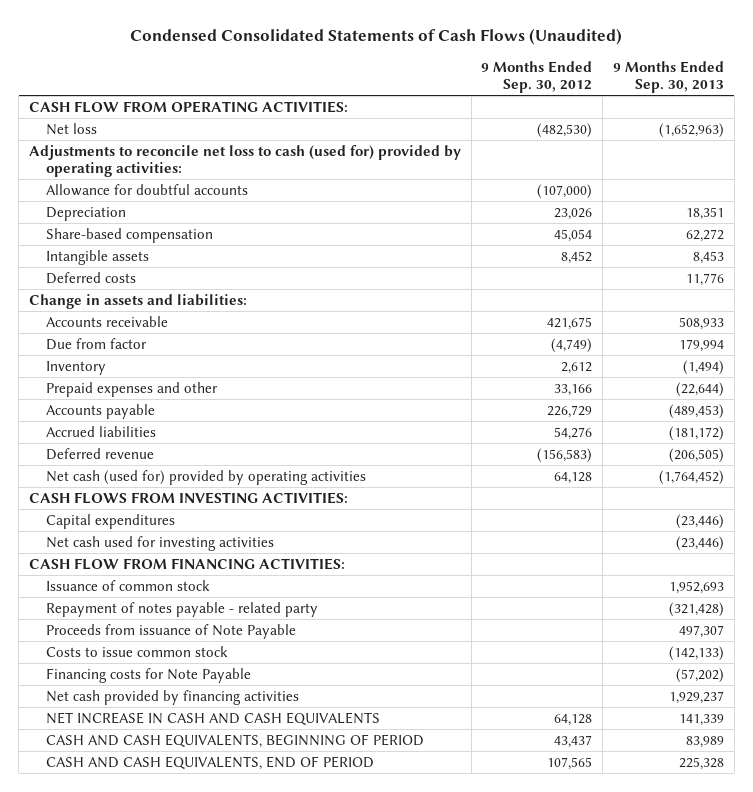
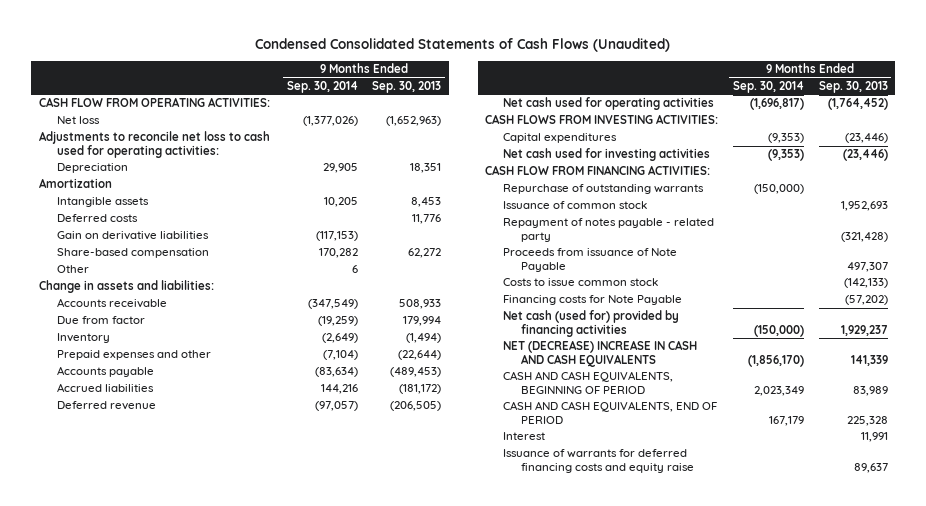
- | 9 Months Ended Sep. 30, 2012 | 9 Months Ended Sep. 30, 2013
+ | 9 Months Ended Sep. 30, 2014 | 9 Months Ended Sep. 30, 2013
- Adjustments to reconcile net loss to cash (used for) provided by operating activities:
- Allowance for doubtful accounts | (107,000) |
+ Adjustments to reconcile net loss to cash used for operating activities:
+ Amortization
+ Gain on derivative liabilities | (117,153) |
moved down: Share-based compensation | 170,282 | 62,272
+ Other | 6 |
- Net cash (used for) provided by operating activities | 64,128 | (1,764,452)
+ Net cash used for operating activities | (1,696,817) | (1,764,452)
+ Repurchase of outstanding warrants | (150,000) |
- Net cash provided by financing activities | | 1,929,237
- NET INCREASE IN CASH AND CASH EQUIVALENTS | 64,128 | 141,339
+ Net cash (used for) provided by financing activities | (150,000) | 1,929,237
+ NET (DECREASE) INCREASE IN CASH AND CASH EQUIVALENTS | (1,856,170) | 141,339
+ Interest | | 11,991
+ Issuance of warrants for deferred financing costs and equity raise | | 89,637

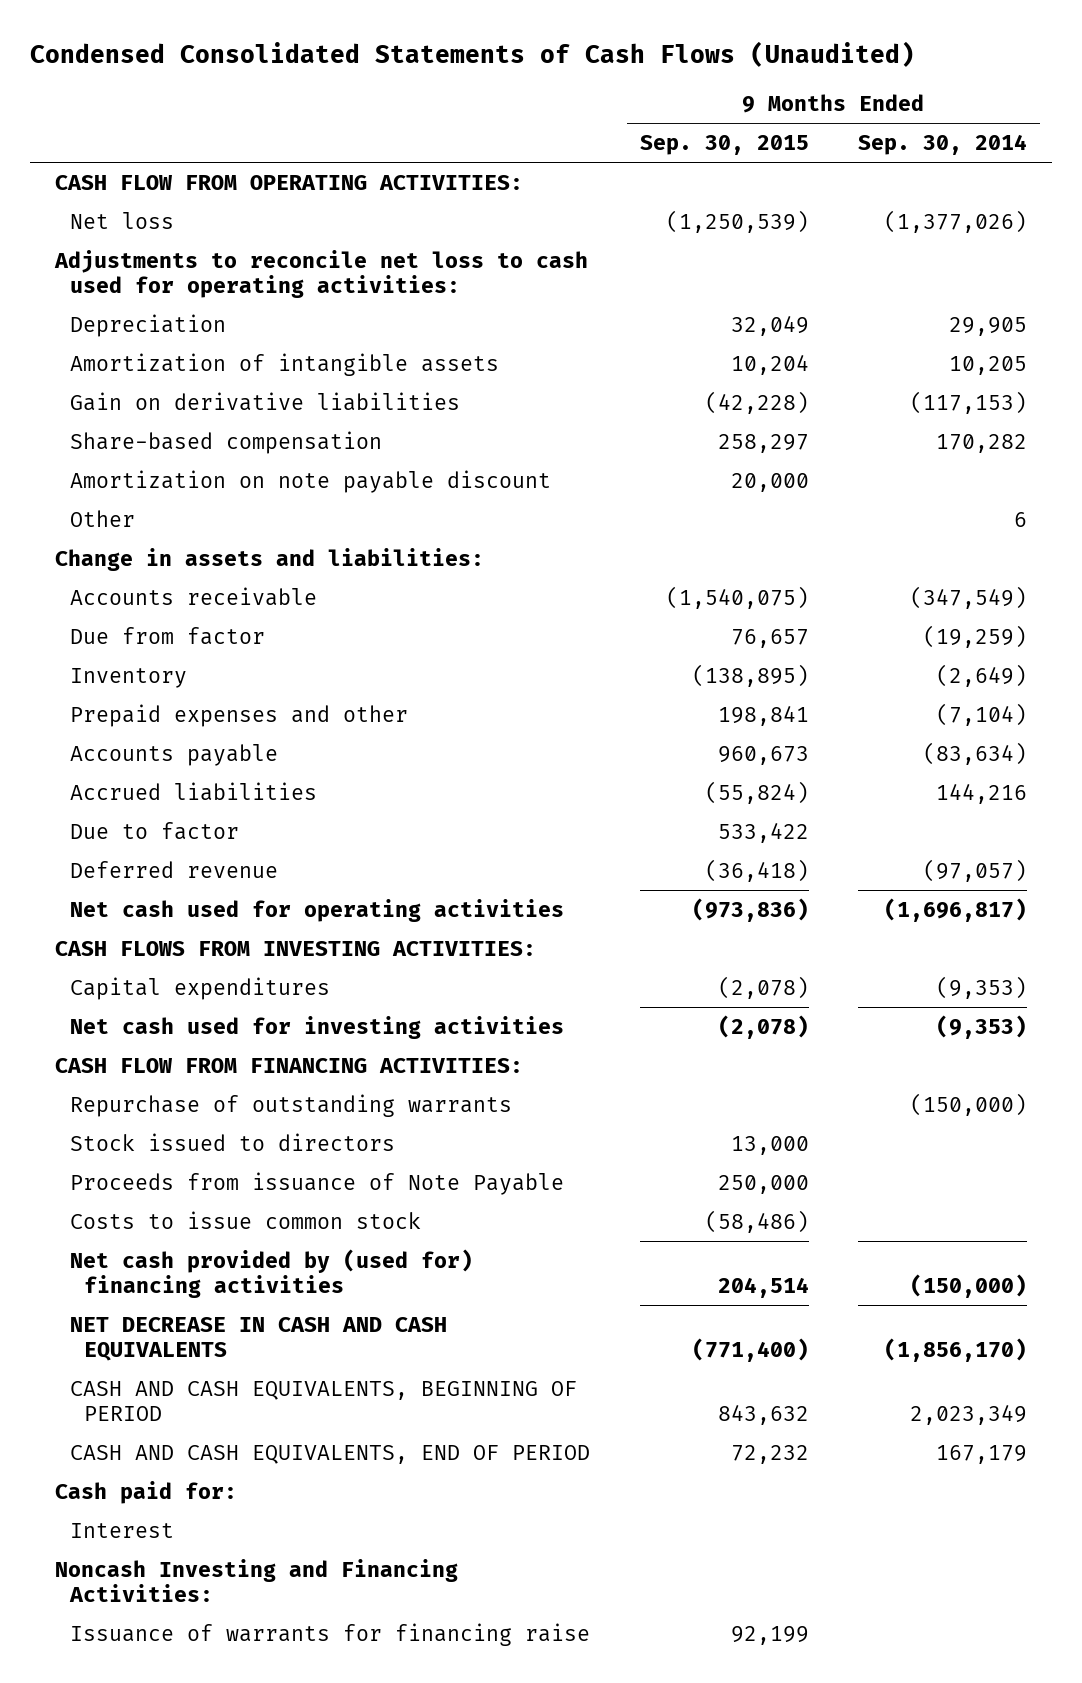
- | 9 Months Ended Sep. 30, 2014 | 9 Months Ended Sep. 30, 2013
+ | 9 Months Ended Sep. 30, 2015 | 9 Months Ended Sep. 30, 2014
- Amortization
- Intangible assets | 10,205 | 8,453
- Deferred costs | | 11,776
+ Amortization of intangible assets | 10,204 | 10,205
+ Amortization on note payable discount | 20,000 |
+ Due to factor | 533,422 |
- Issuance of common stock | | 1,952,693
- Repayment of notes payable - related party | | (321,428)
+ Stock issued to directors | 13,000 |
- Financing costs for Note Payable | | (57,202)
- Net cash (used for) provided by financing activities | (150,000) | 1,929,237
- NET (DECREASE) INCREASE IN CASH AND CASH EQUIVALENTS | (1,856,170) | 141,339
+ Net cash provided by (used for) financing activities | 204,514 | (150,000)
+ NET DECREASE IN CASH AND CASH EQUIVALENTS | (771,400) | (1,856,170)
+ Cash paid for:
- Issuance of warrants for deferred financing costs and equity raise | | 89,637
+ Noncash Investing and Financing Activities:
+ Issuance of warrants for financing raise | 92,199 |

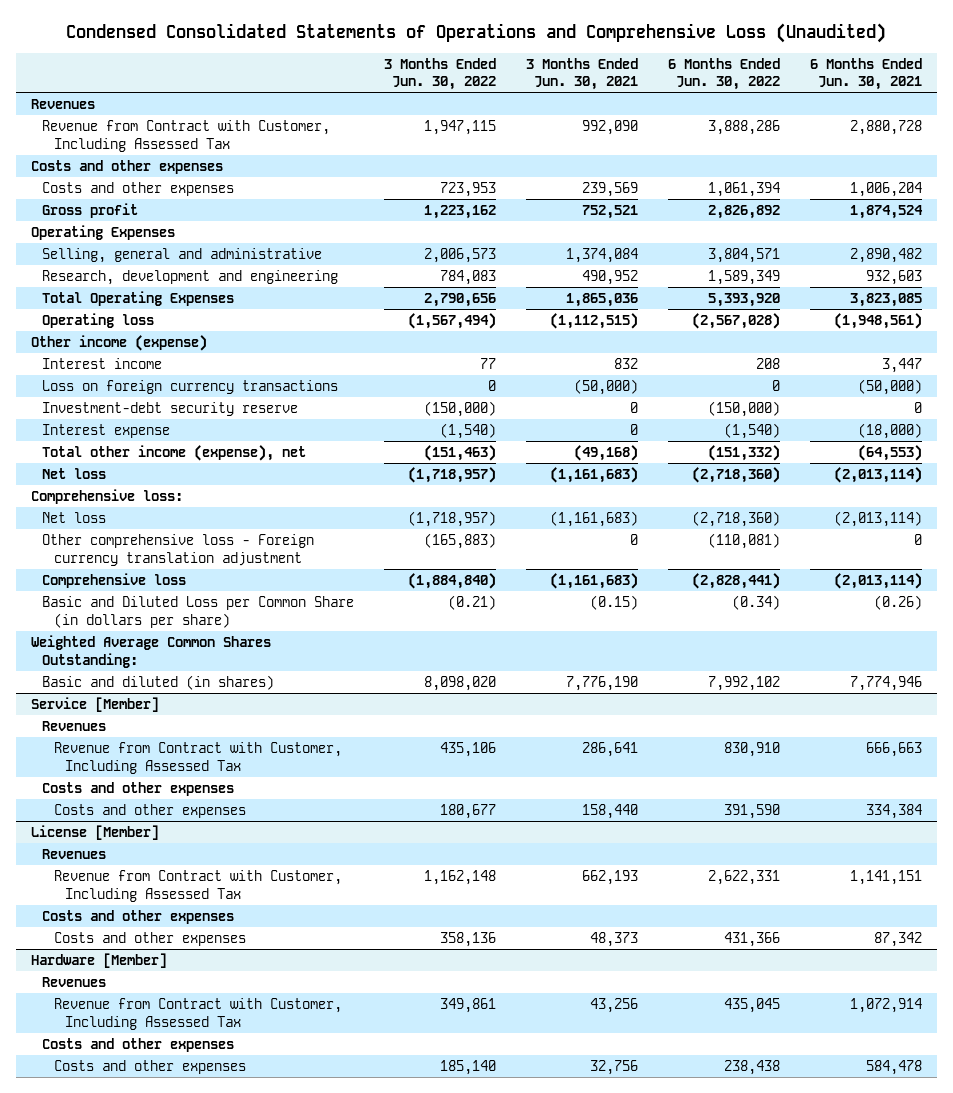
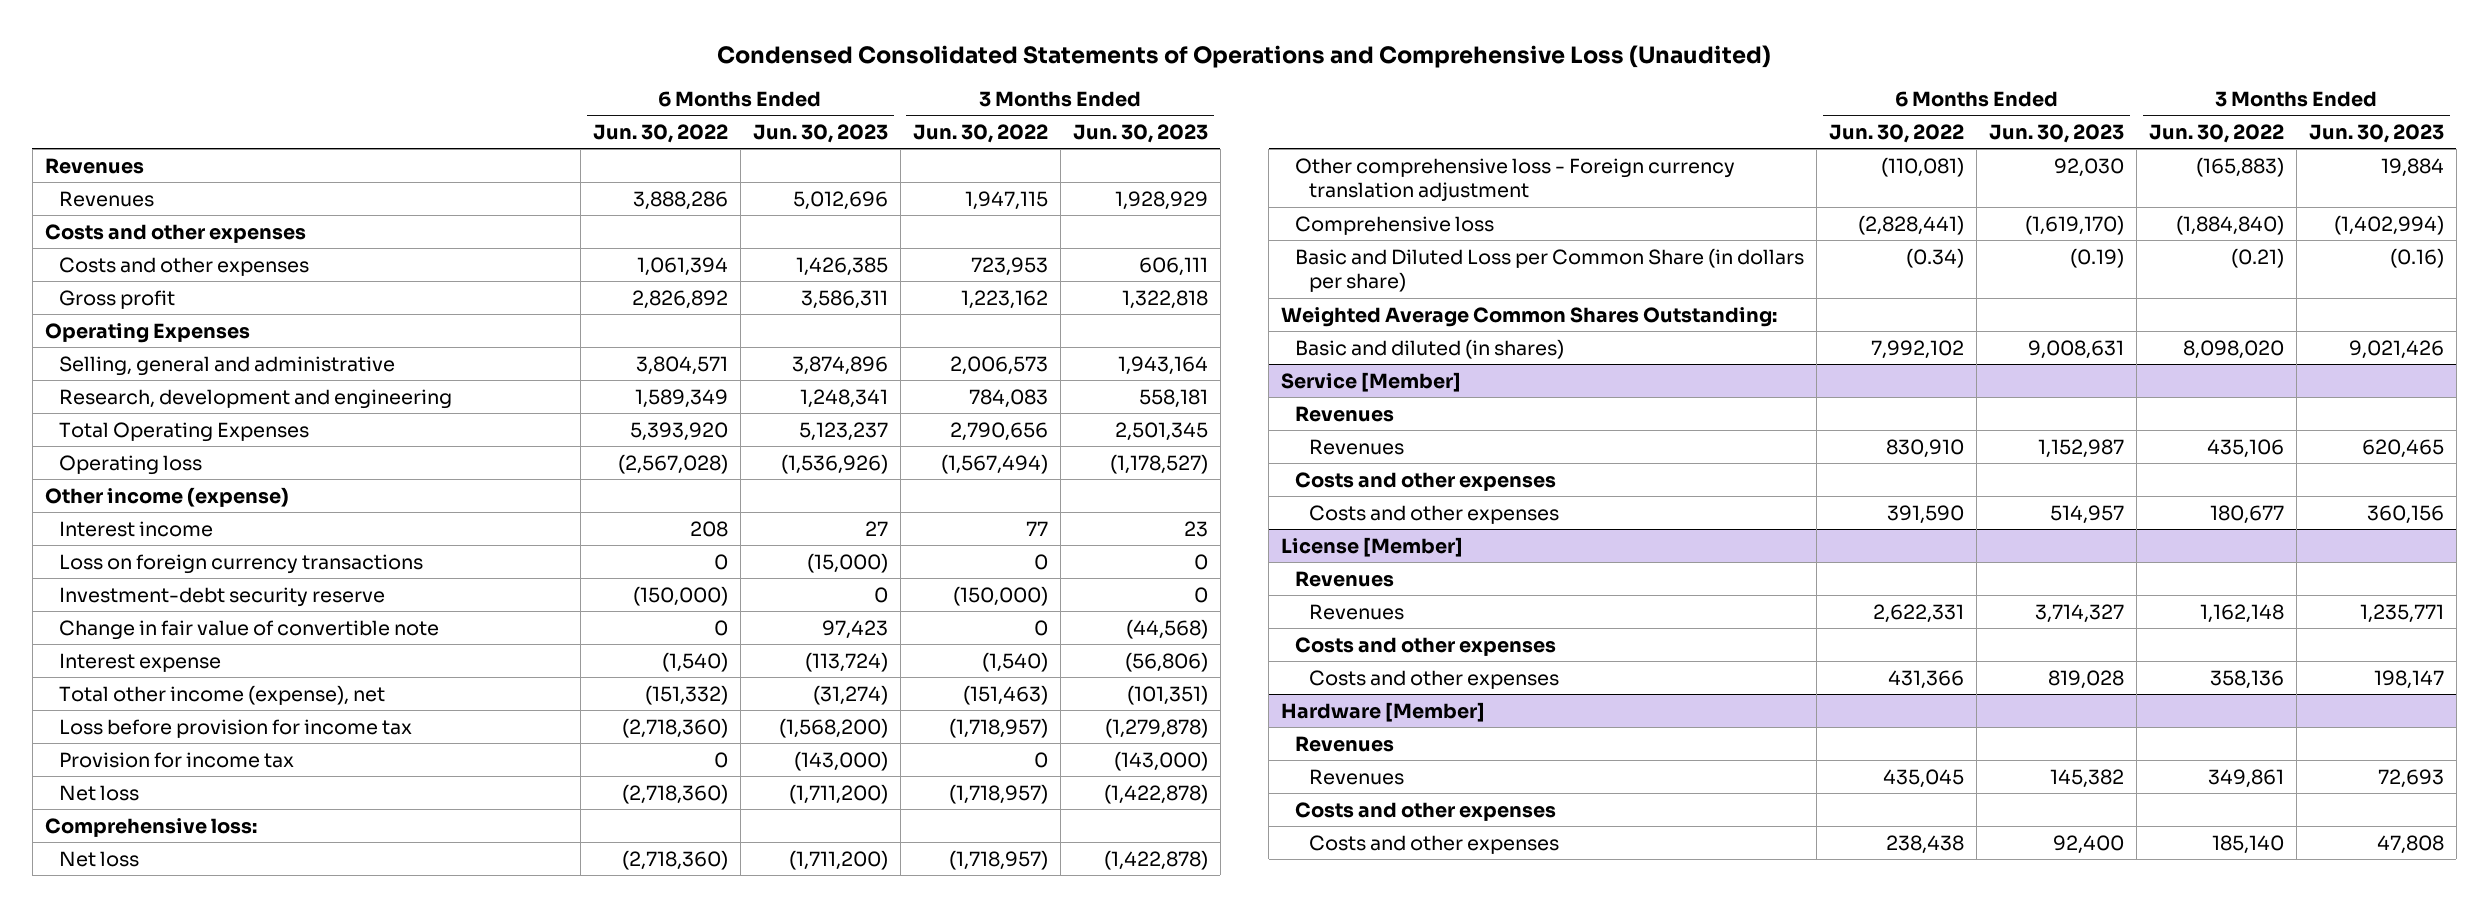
- | 3 Months Ended Jun. 30, 2022 | 3 Months Ended Jun. 30, 2021 | 6 Months Ended Jun. 30, 2022 | 6 Months Ended Jun. 30, 2021
+ | 6 Months Ended Jun. 30, 2022 | 6 Months Ended Jun. 30, 2023 | 3 Months Ended Jun. 30, 2022 | 3 Months Ended Jun. 30, 2023
- Revenue from Contract with Customer, Including Assessed Tax | 1,947,115 | 992,090 | 3,888,286 | 2,880,728
+ Revenues | 3,888,286 | 5,012,696 | 1,947,115 | 1,928,929
+ Change in fair value of convertible note | 0 | 97,423 | 0 | (44,568)
+ Loss before provision for income tax | (2,718,360) | (1,568,200) | (1,718,957) | (1,279,878)
+ Provision for income tax | 0 | (143,000) | 0 | (143,000)
@ Service [Member]
- Revenue from Contract with Customer, Including Assessed Tax | 435,106 | 286,641 | 830,910 | 666,663
+ Revenues | 830,910 | 1,152,987 | 435,106 | 620,465
@ License [Member]
- Revenue from Contract with Customer, Including Assessed Tax | 1,162,148 | 662,193 | 2,622,331 | 1,141,151
+ Revenues | 2,622,331 | 3,714,327 | 1,162,148 | 1,235,771
@ Hardware [Member]
- Revenue from Contract with Customer, Including Assessed Tax | 349,861 | 43,256 | 435,045 | 1,072,914
+ Revenues | 435,045 | 145,382 | 349,861 | 72,693

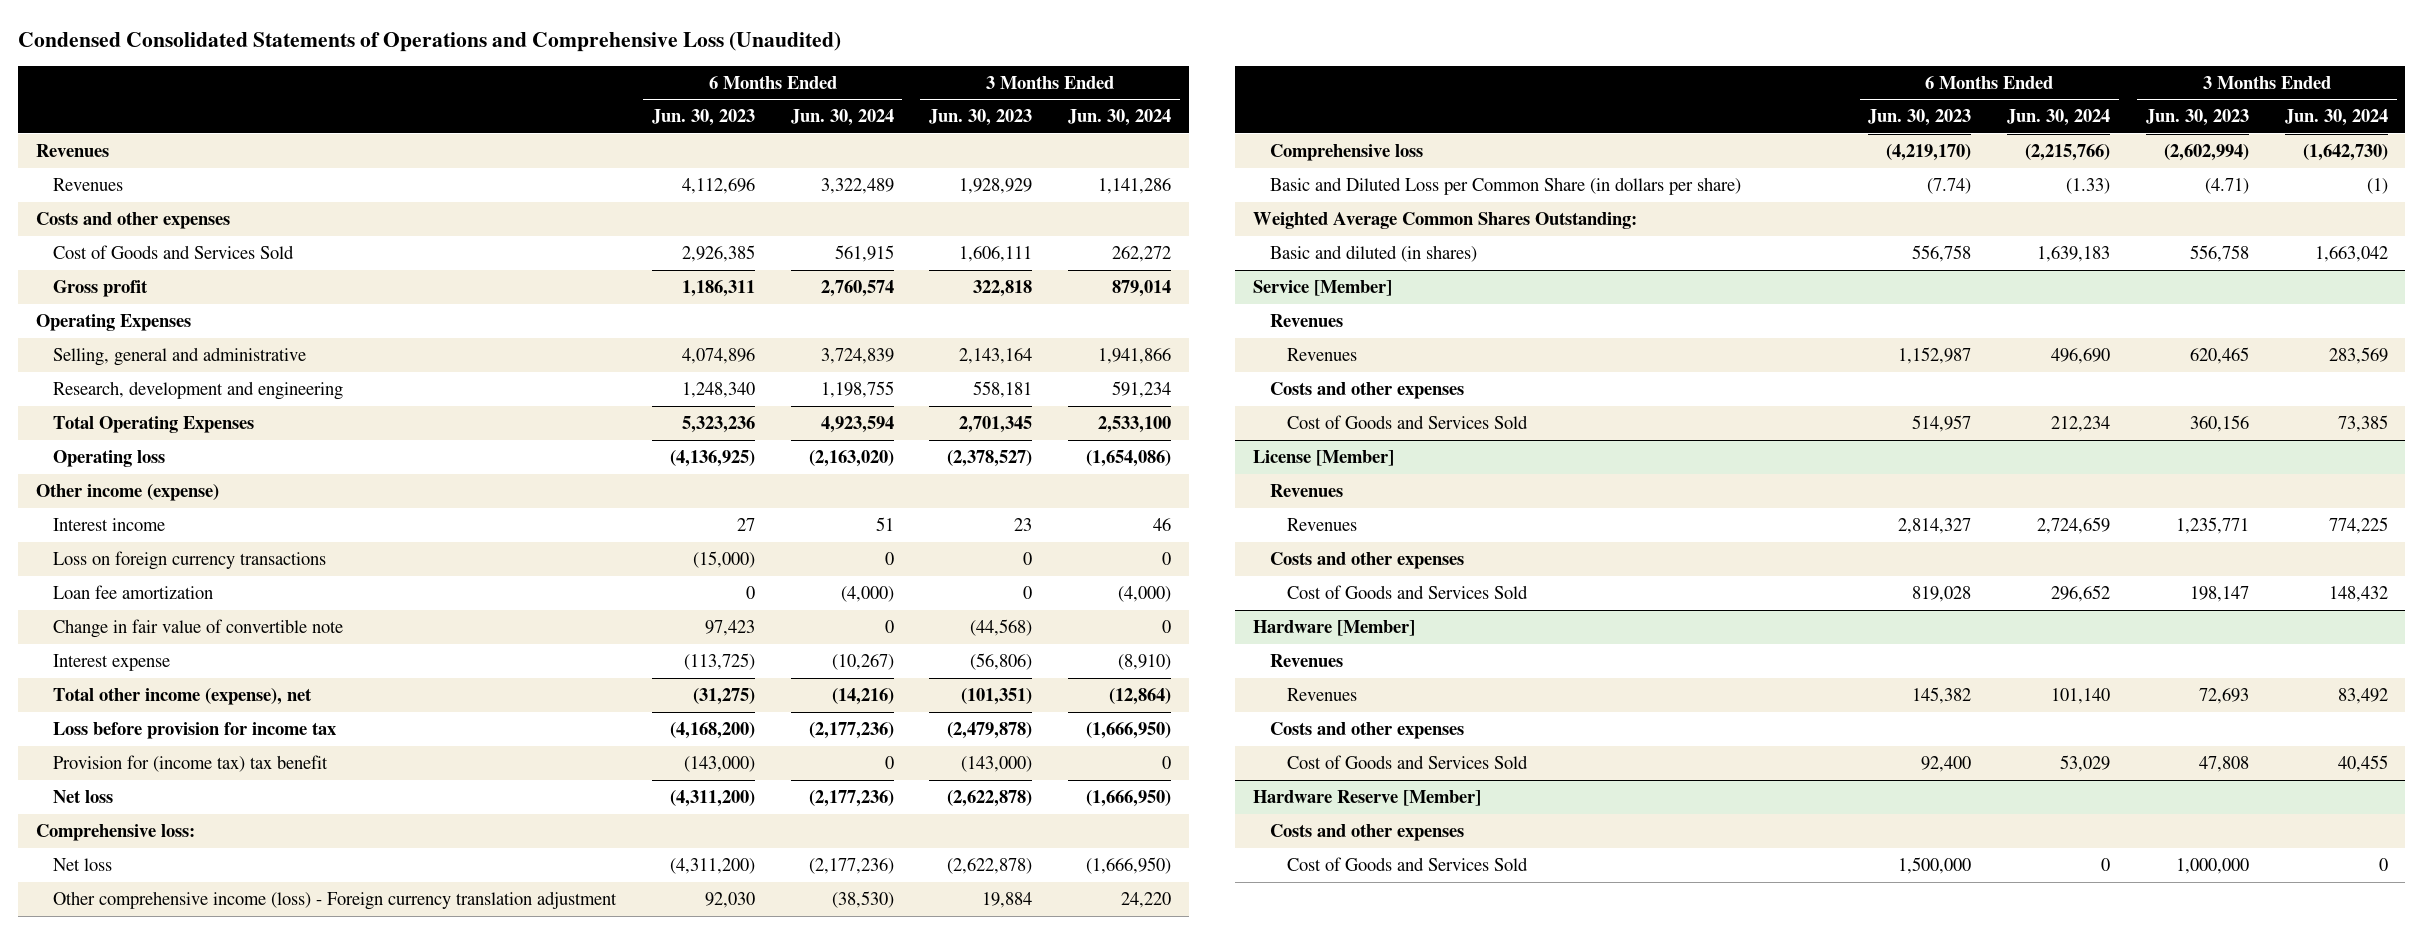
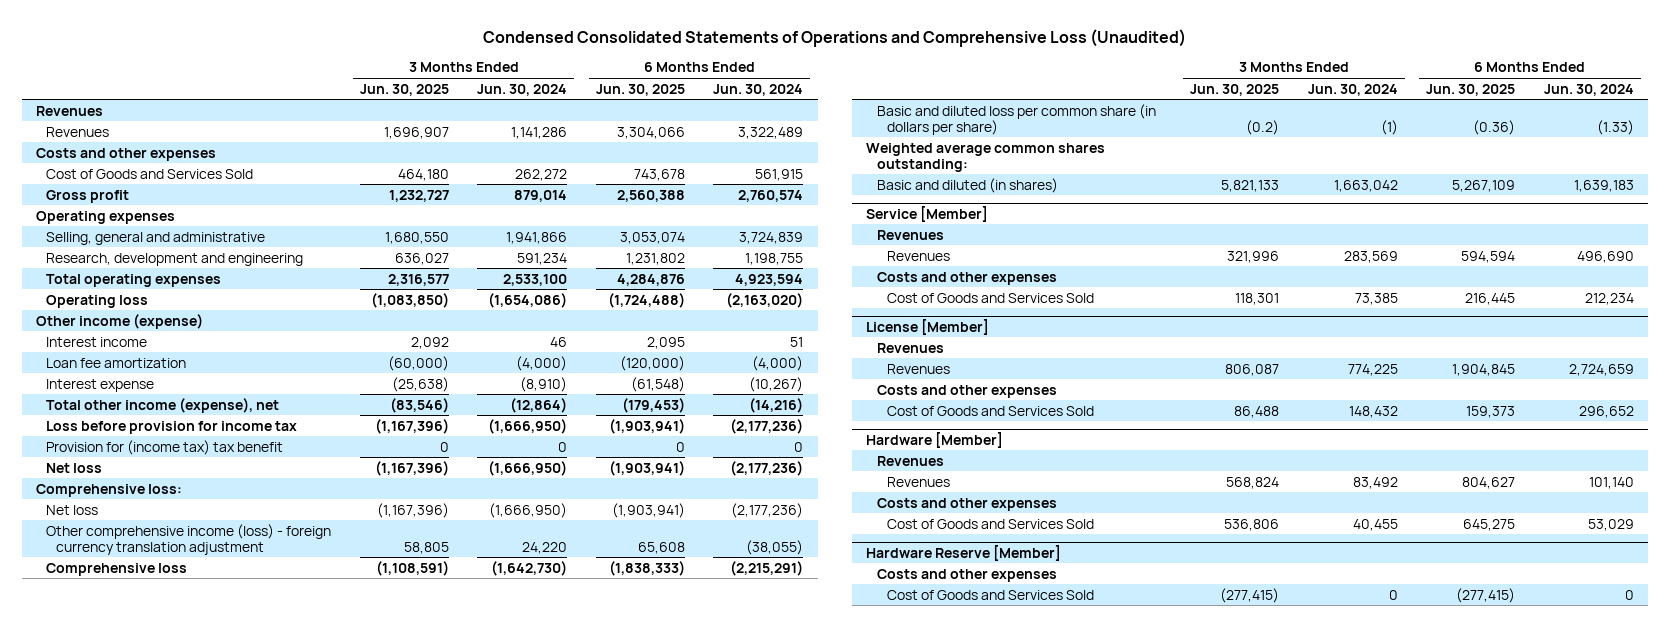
- | 6 Months Ended Jun. 30, 2023 | 6 Months Ended Jun. 30, 2024 | 3 Months Ended Jun. 30, 2023 | 3 Months Ended Jun. 30, 2024
+ | 3 Months Ended Jun. 30, 2025 | 3 Months Ended Jun. 30, 2024 | 6 Months Ended Jun. 30, 2025 | 6 Months Ended Jun. 30, 2024
- Operating Expenses
+ Operating expenses
- Total Operating Expenses | 5,323,236 | 4,923,594 | 2,701,345 | 2,533,100
+ Total operating expenses | 2,316,577 | 2,533,100 | 4,284,876 | 4,923,594
- Loss on foreign currency transactions | (15,000) | 0 | 0 | 0
- Change in fair value of convertible note | 97,423 | 0 | (44,568) | 0
- Other comprehensive income (loss) - Foreign currency translation adjustment | 92,030 | (38,530) | 19,884 | 24,220
- Comprehensive loss | (4,219,170) | (2,215,766) | (2,602,994) | (1,642,730)
- Basic and Diluted Loss per Common Share (in dollars per share) | (7.74) | (1.33) | (4.71) | (1)
- Weighted Average Common Shares Outstanding:
+ Other comprehensive income (loss) - foreign currency translation adjustment | 58,805 | 24,220 | 65,608 | (38,055)
+ Comprehensive loss | (1,108,591) | (1,642,730) | (1,838,333) | (2,215,291)
+ Basic and diluted loss per common share (in dollars per share) | (0.2) | (1) | (0.36) | (1.33)
+ Weighted average common shares outstanding:

